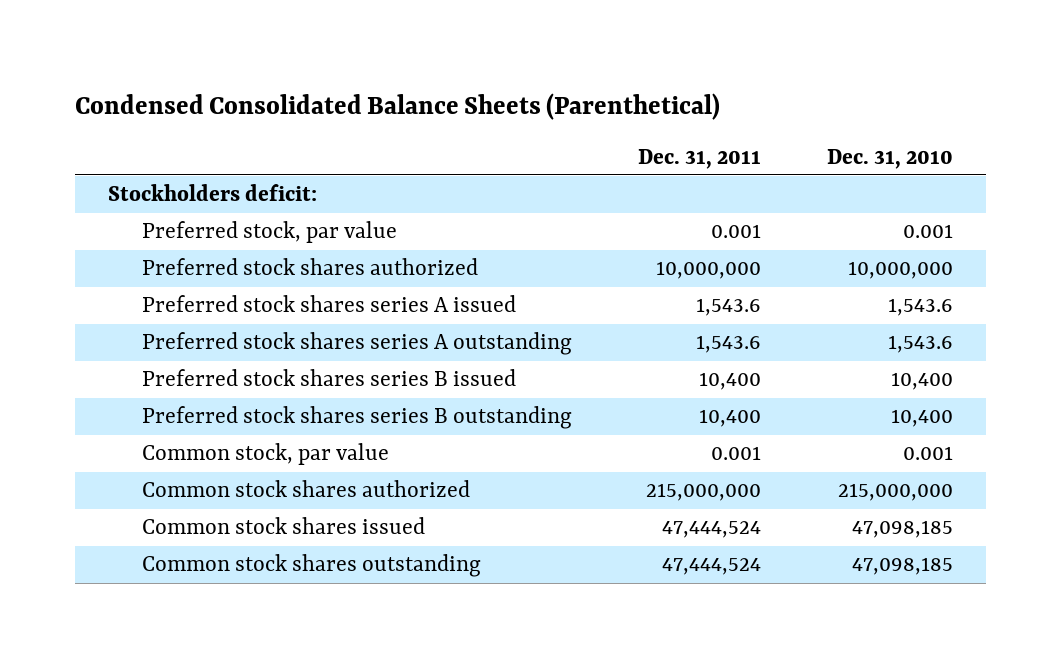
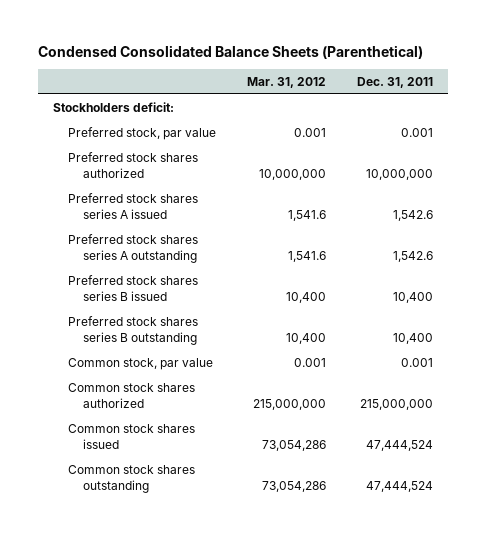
- | Dec. 31, 2011 | Dec. 31, 2010
+ | Mar. 31, 2012 | Dec. 31, 2011
- Preferred stock shares series A issued | 1,543.6 | 1,543.6
- Preferred stock shares series A outstanding | 1,543.6 | 1,543.6
+ Preferred stock shares series A issued | 1,541.6 | 1,542.6
+ Preferred stock shares series A outstanding | 1,541.6 | 1,542.6

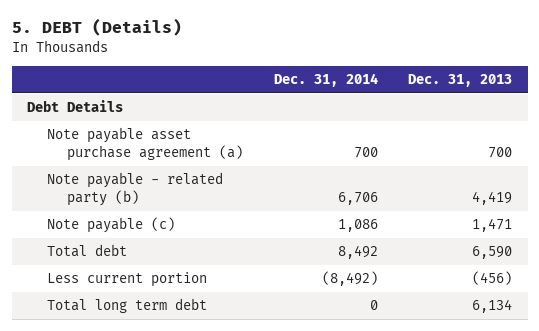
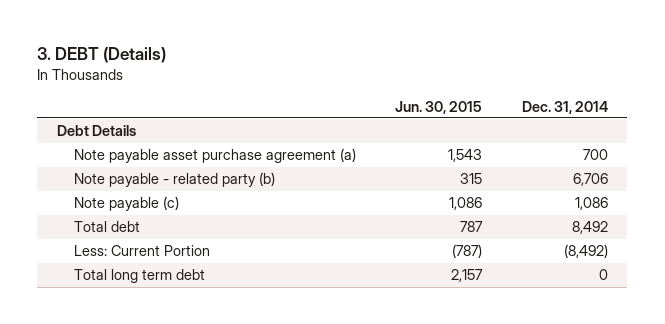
- 5. DEBT (Details)
+ 3. DEBT (Details)
- | Dec. 31, 2014 | Dec. 31, 2013
+ | Jun. 30, 2015 | Dec. 31, 2014
- Less current portion | (8,492) | (456)
+ Less: Current Portion | (787) | (8,492)

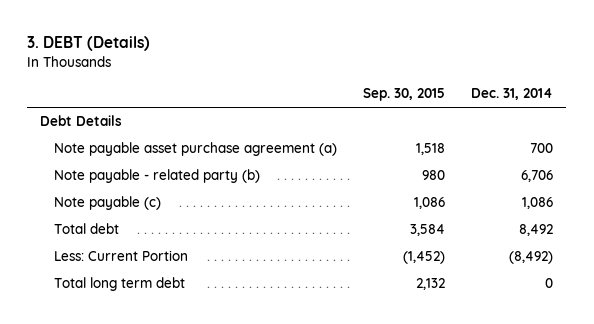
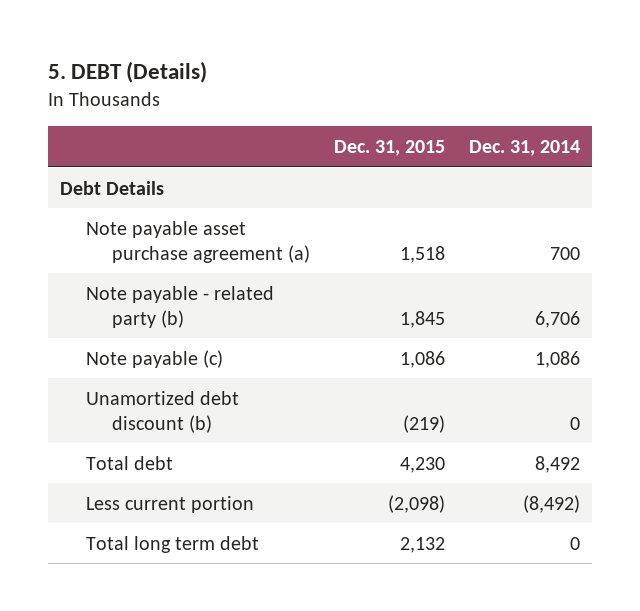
- 3. DEBT (Details)
+ 5. DEBT (Details)
- | Sep. 30, 2015 | Dec. 31, 2014
+ | Dec. 31, 2015 | Dec. 31, 2014
+ Unamortized debt discount (b) | (219) | 0
- Less: Current Portion | (1,452) | (8,492)
+ Less current portion | (2,098) | (8,492)

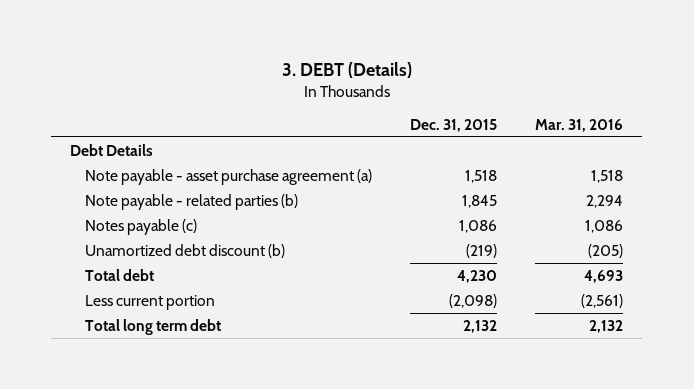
- 5. DEBT (Details)
+ 3. DEBT (Details)
- | Dec. 31, 2015 | Dec. 31, 2014
+ | Dec. 31, 2015 | Mar. 31, 2016
- Note payable asset purchase agreement (a) | 1,518 | 700
- Note payable - related party (b) | 1,845 | 6,706
- Note payable (c) | 1,086 | 1,086
+ Note payable - asset purchase agreement (a) | 1,518 | 1,518
+ Note payable - related parties (b) | 1,845 | 2,294
+ Notes payable (c) | 1,086 | 1,086

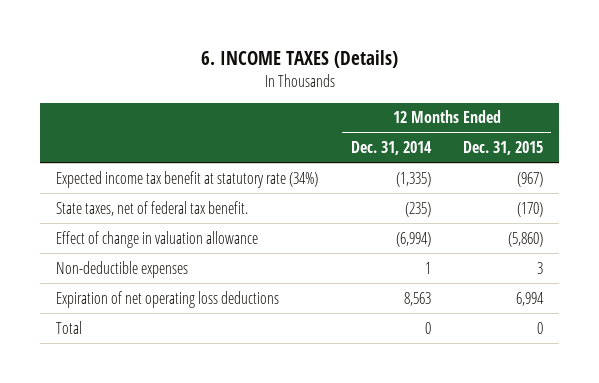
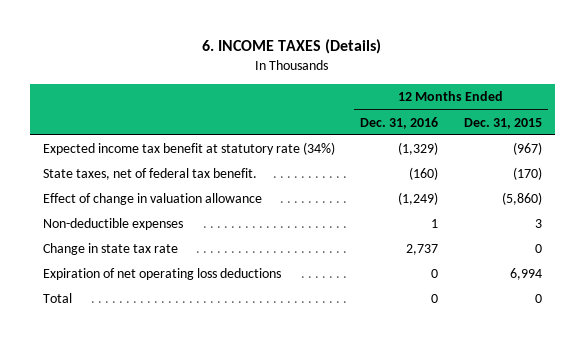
- | 12 Months Ended Dec. 31, 2014 | 12 Months Ended Dec. 31, 2015
+ | 12 Months Ended Dec. 31, 2016 | 12 Months Ended Dec. 31, 2015
+ Change in state tax rate | 2,737 | 0

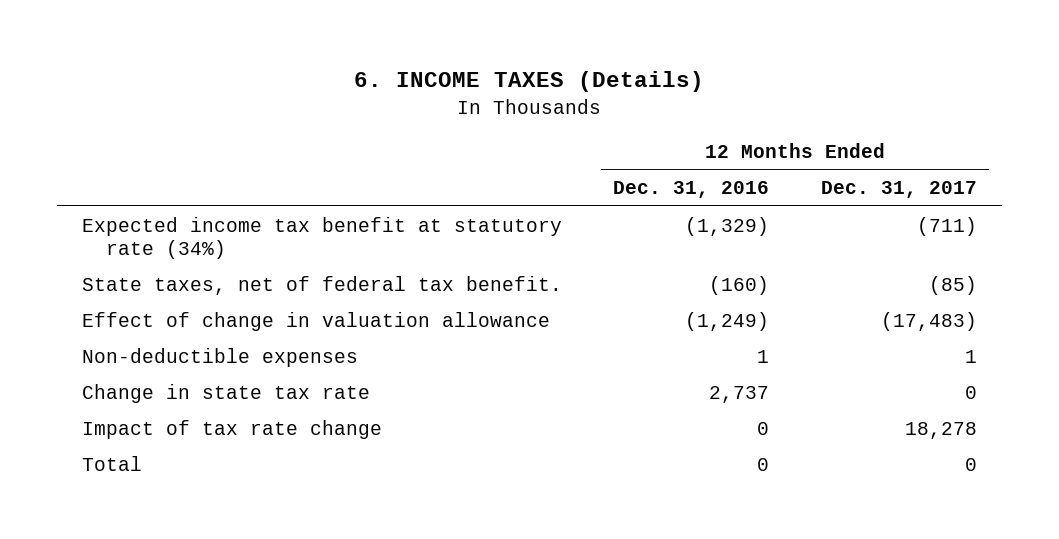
- | 12 Months Ended Dec. 31, 2016 | 12 Months Ended Dec. 31, 2015
+ | 12 Months Ended Dec. 31, 2016 | 12 Months Ended Dec. 31, 2017
- Expiration of net operating loss deductions | 0 | 6,994
+ Impact of tax rate change | 0 | 18,278

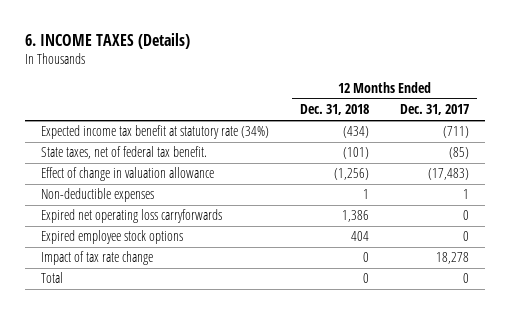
- | 12 Months Ended Dec. 31, 2016 | 12 Months Ended Dec. 31, 2017
+ | 12 Months Ended Dec. 31, 2018 | 12 Months Ended Dec. 31, 2017
- Change in state tax rate | 2,737 | 0
+ Expired net operating loss carryforwards | 1,386 | 0
+ Expired employee stock options | 404 | 0

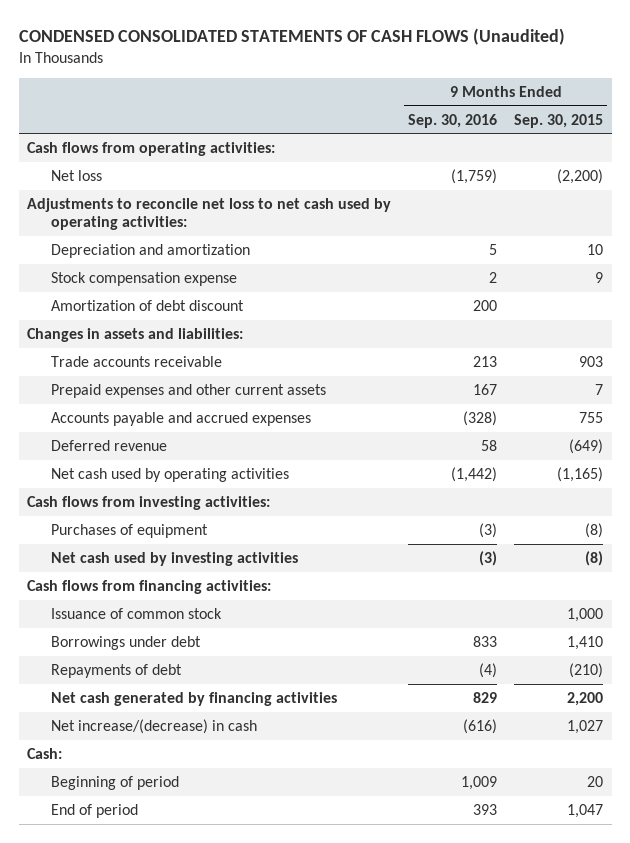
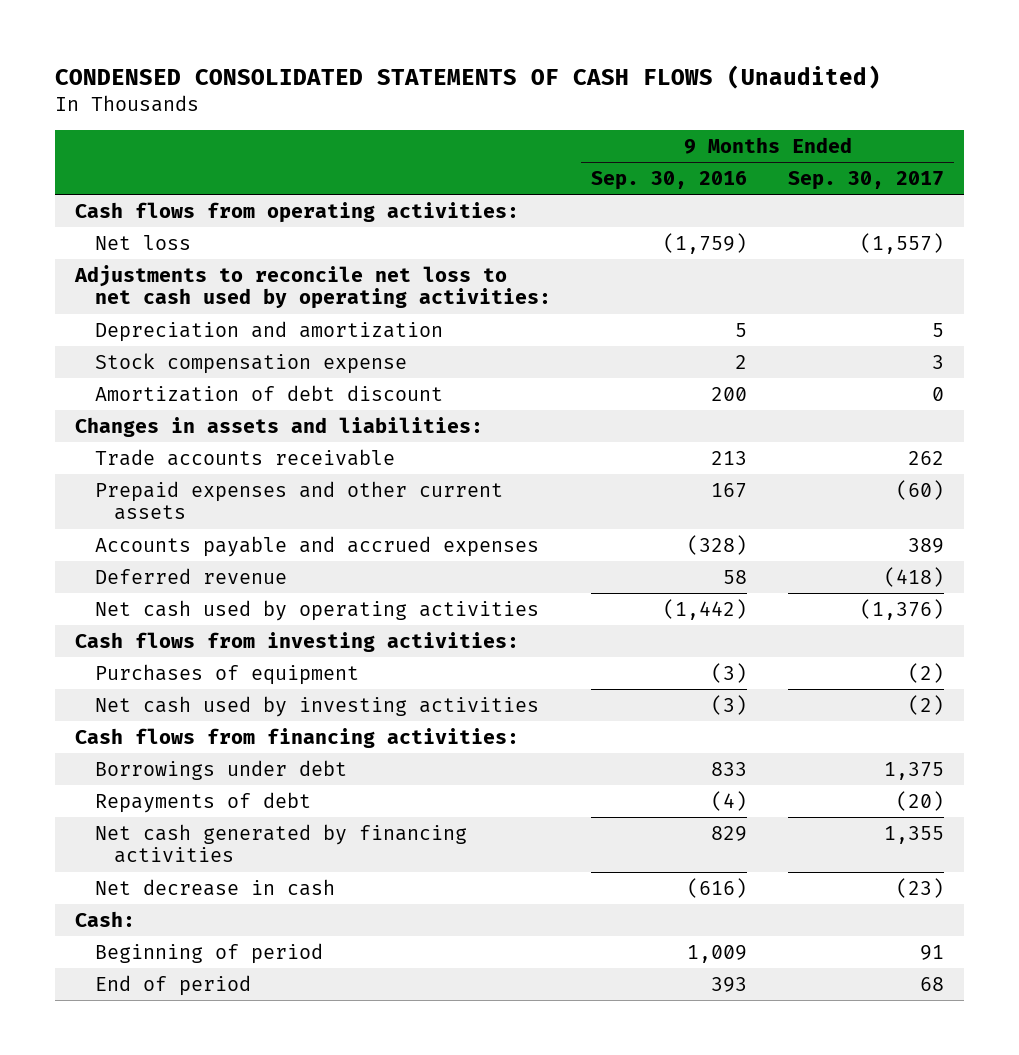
- | 9 Months Ended Sep. 30, 2016 | 9 Months Ended Sep. 30, 2015
+ | 9 Months Ended Sep. 30, 2016 | 9 Months Ended Sep. 30, 2017
- Issuance of common stock | | 1,000
- Net increase/(decrease) in cash | (616) | 1,027
+ Net decrease in cash | (616) | (23)

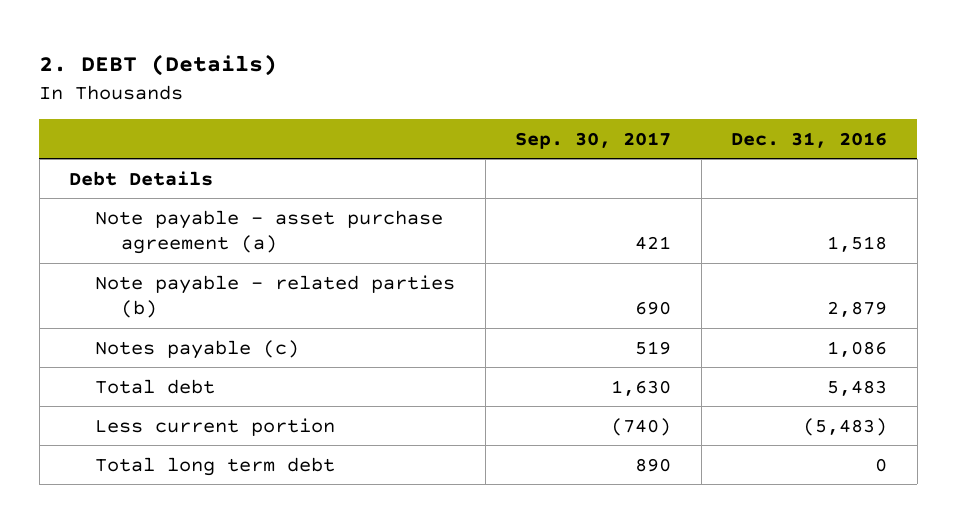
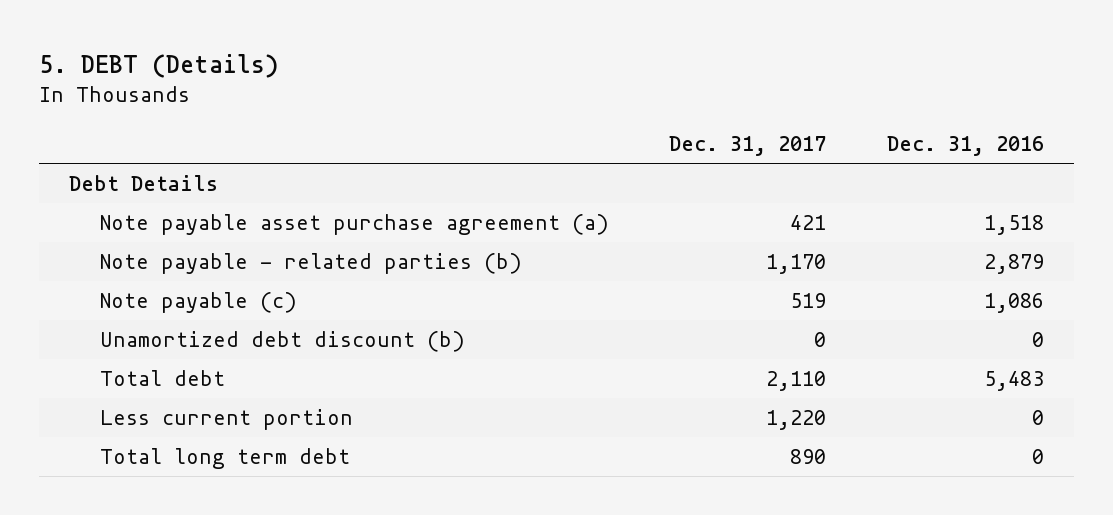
- 2. DEBT (Details)
+ 5. DEBT (Details)
- | Sep. 30, 2017 | Dec. 31, 2016
+ | Dec. 31, 2017 | Dec. 31, 2016
- Note payable - asset purchase agreement (a) | 421 | 1,518
+ Note payable asset purchase agreement (a) | 421 | 1,518
- Notes payable (c) | 519 | 1,086
+ Note payable (c) | 519 | 1,086
+ Unamortized debt discount (b) | 0 | 0
- Less current portion | (740) | (5,483)
+ Less current portion | 1,220 | 0

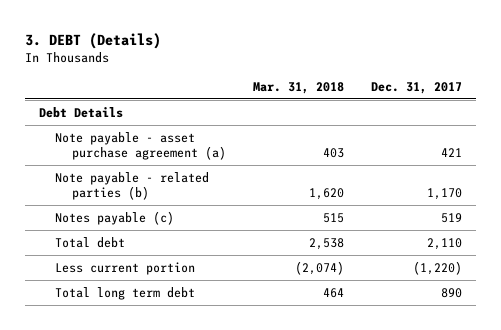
- 5. DEBT (Details)
+ 3. DEBT (Details)
- | Dec. 31, 2017 | Dec. 31, 2016
+ | Mar. 31, 2018 | Dec. 31, 2017
- Note payable asset purchase agreement (a) | 421 | 1,518
+ Note payable - asset purchase agreement (a) | 403 | 421
- Note payable (c) | 519 | 1,086
- Unamortized debt discount (b) | 0 | 0
+ Notes payable (c) | 515 | 519
- Less current portion | 1,220 | 0
+ Less current portion | (2,074) | (1,220)

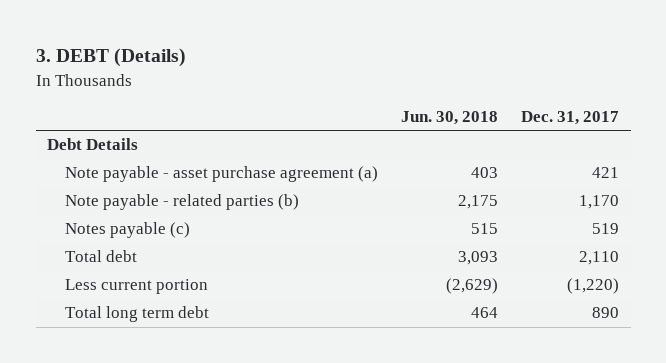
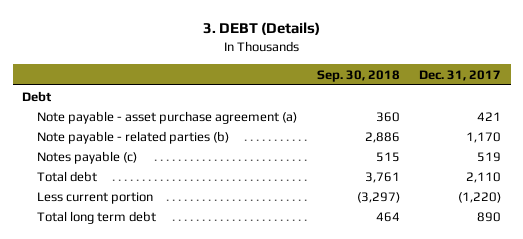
- | Jun. 30, 2018 | Dec. 31, 2017
+ | Sep. 30, 2018 | Dec. 31, 2017
- Debt Details
+ Debt

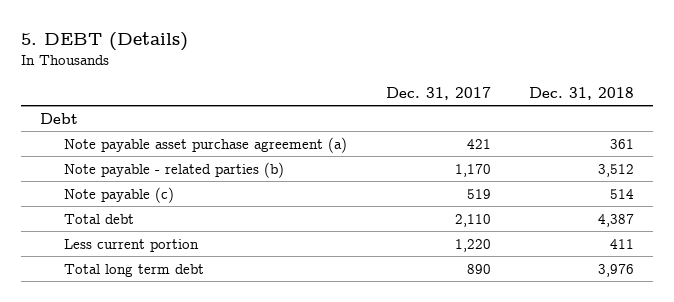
- 3. DEBT (Details)
+ 5. DEBT (Details)
- | Sep. 30, 2018 | Dec. 31, 2017
+ | Dec. 31, 2017 | Dec. 31, 2018
- Note payable - asset purchase agreement (a) | 360 | 421
+ Note payable asset purchase agreement (a) | 421 | 361
- Notes payable (c) | 515 | 519
+ Note payable (c) | 519 | 514
- Less current portion | (3,297) | (1,220)
+ Less current portion | 1,220 | 411

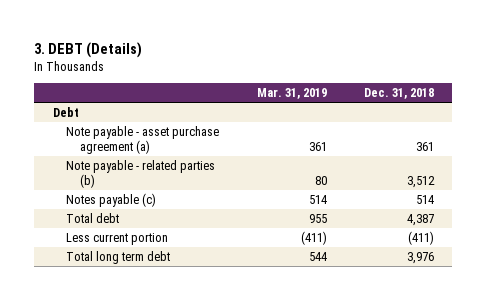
- 5. DEBT (Details)
+ 3. DEBT (Details)
- | Dec. 31, 2017 | Dec. 31, 2018
+ | Mar. 31, 2019 | Dec. 31, 2018
- Note payable asset purchase agreement (a) | 421 | 361
+ Note payable - asset purchase agreement (a) | 361 | 361
- Note payable (c) | 519 | 514
+ Notes payable (c) | 514 | 514
- Less current portion | 1,220 | 411
+ Less current portion | (411) | (411)

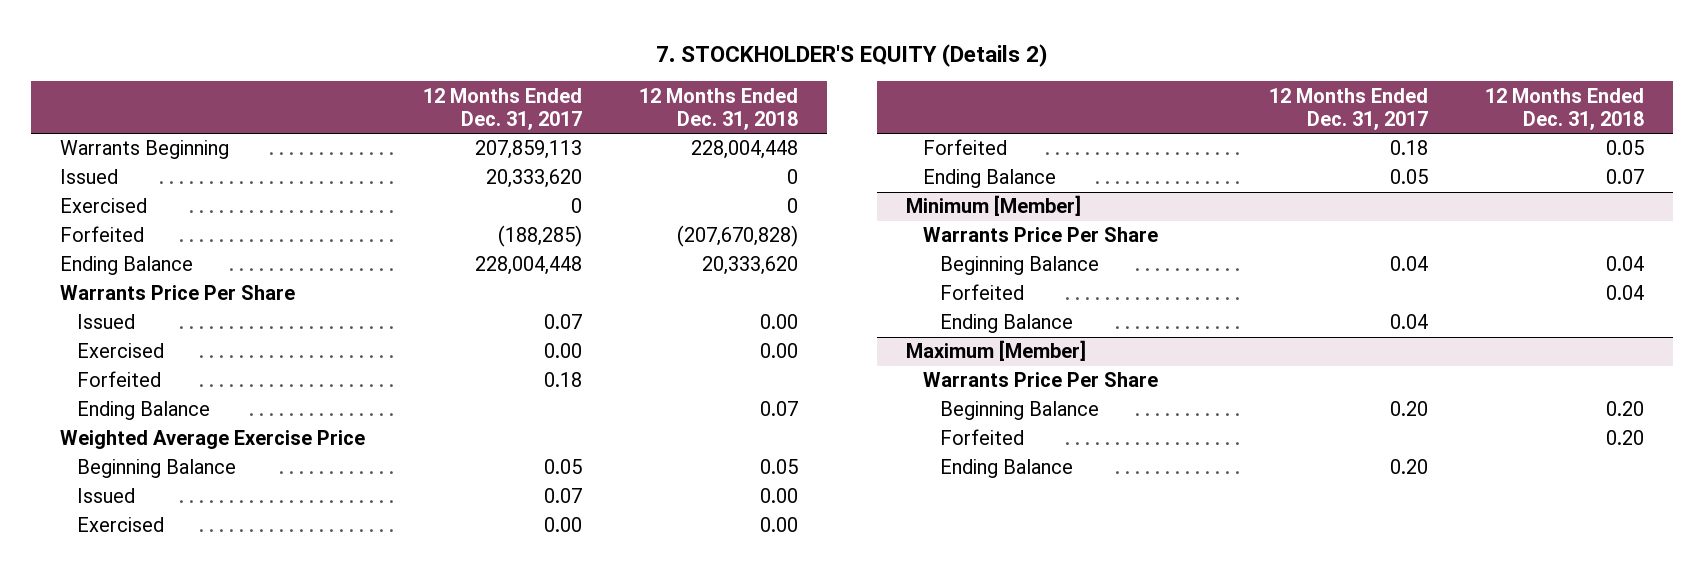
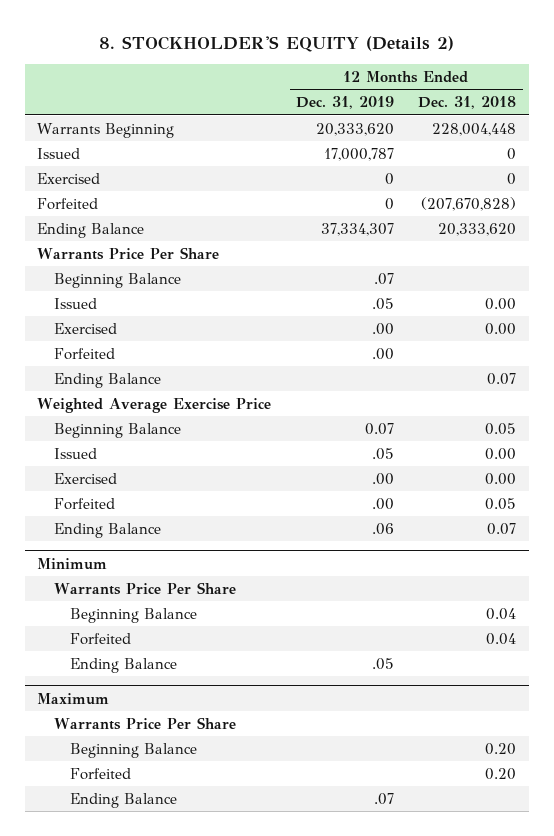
- 7. STOCKHOLDER'S EQUITY (Details 2)
+ 8. STOCKHOLDER'S EQUITY (Details 2)
- | 12 Months Ended Dec. 31, 2017 | 12 Months Ended Dec. 31, 2018
+ | 12 Months Ended Dec. 31, 2019 | 12 Months Ended Dec. 31, 2018
+ Beginning Balance | .07 |
- Minimum [Member]
+ Minimum
- Maximum [Member]
+ Maximum

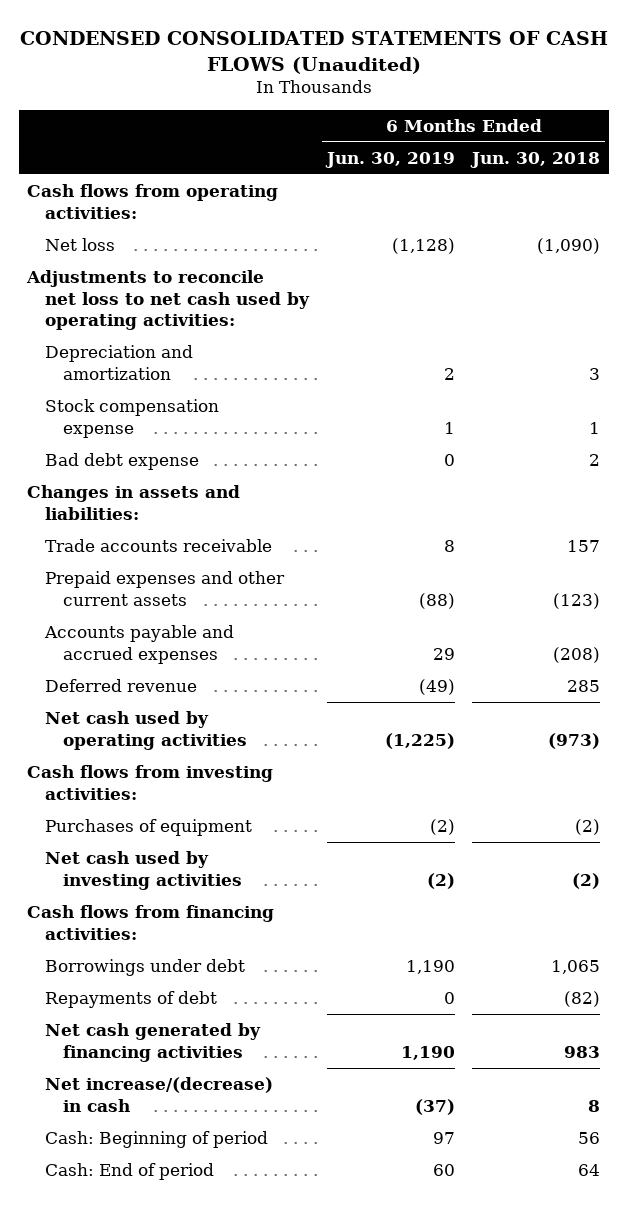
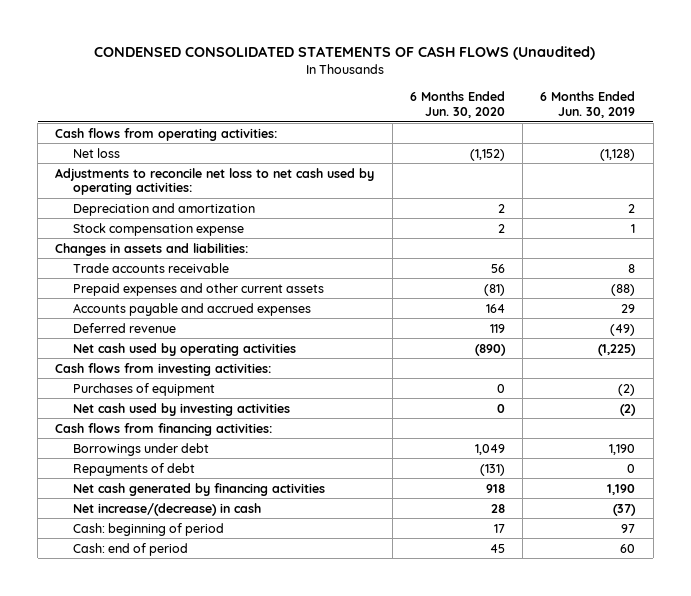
- | 6 Months Ended Jun. 30, 2019 | 6 Months Ended Jun. 30, 2018
+ | 6 Months Ended Jun. 30, 2020 | 6 Months Ended Jun. 30, 2019
- Bad debt expense | 0 | 2
- Cash: Beginning of period | 97 | 56
- Cash: End of period | 60 | 64
+ Cash: beginning of period | 17 | 97
+ Cash: end of period | 45 | 60

